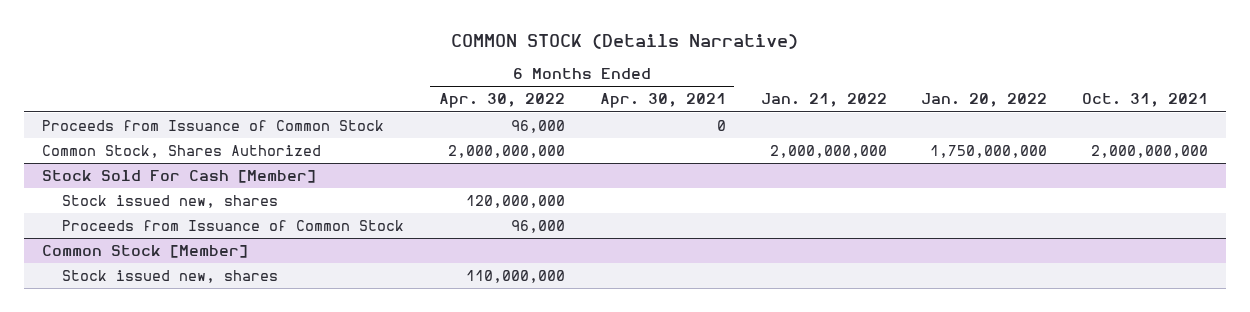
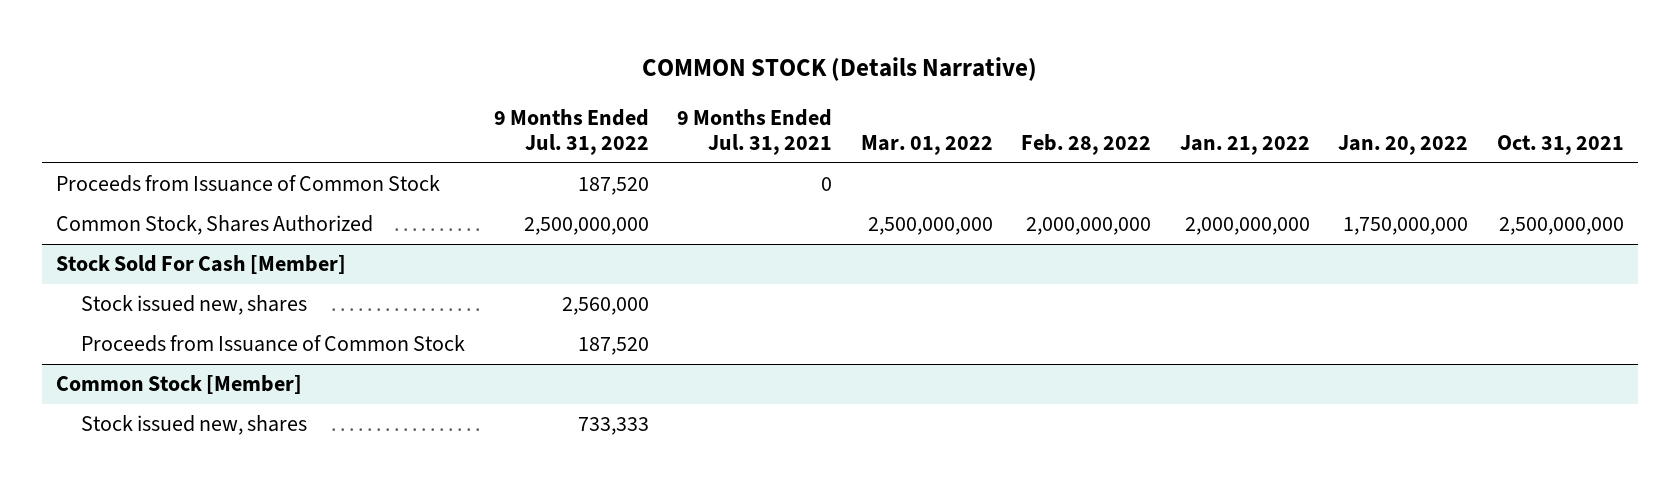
- | 6 Months Ended Apr. 30, 2022 | 6 Months Ended Apr. 30, 2021 | Jan. 21, 2022 | Jan. 20, 2022 | Oct. 31, 2021
+ | 9 Months Ended Jul. 31, 2022 | 9 Months Ended Jul. 31, 2021 | Mar. 01, 2022 | Feb. 28, 2022 | Jan. 21, 2022 | Jan. 20, 2022 | Oct. 31, 2021
- Common Stock, Shares Authorized | 2,000,000,000 | | 2,000,000,000 | 1,750,000,000 | 2,000,000,000
+ Common Stock, Shares Authorized | 2,500,000,000 | | 2,500,000,000 | 2,000,000,000 | 2,000,000,000 | 1,750,000,000 | 2,500,000,000

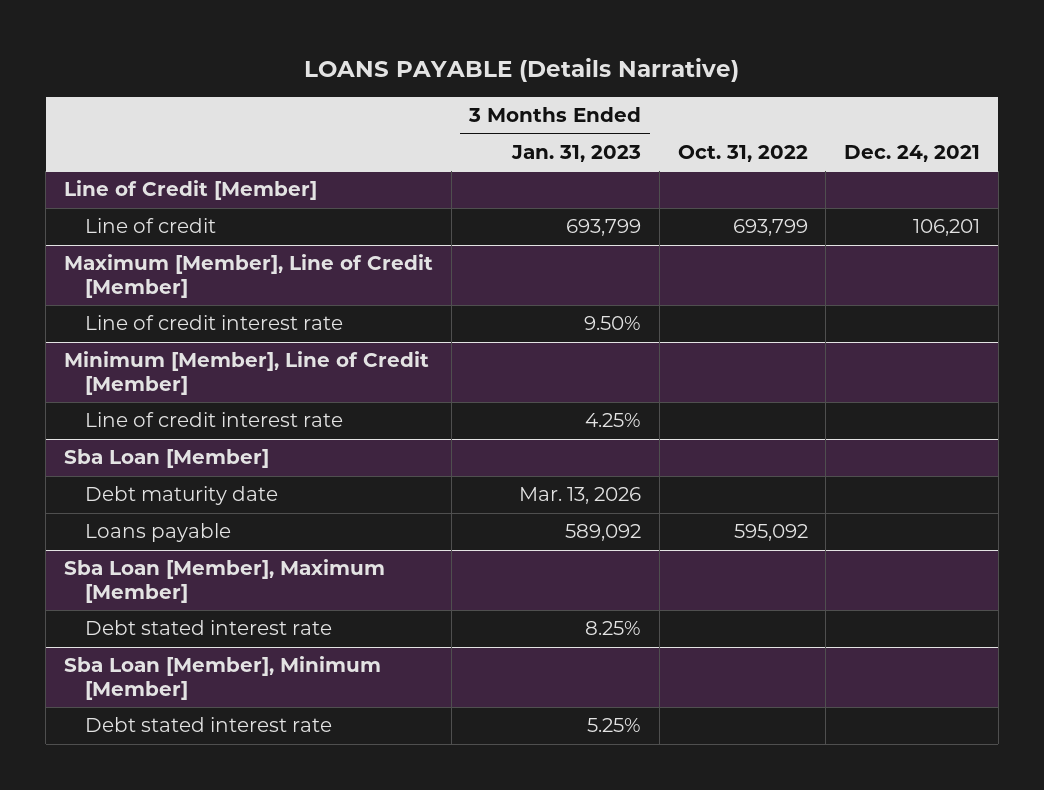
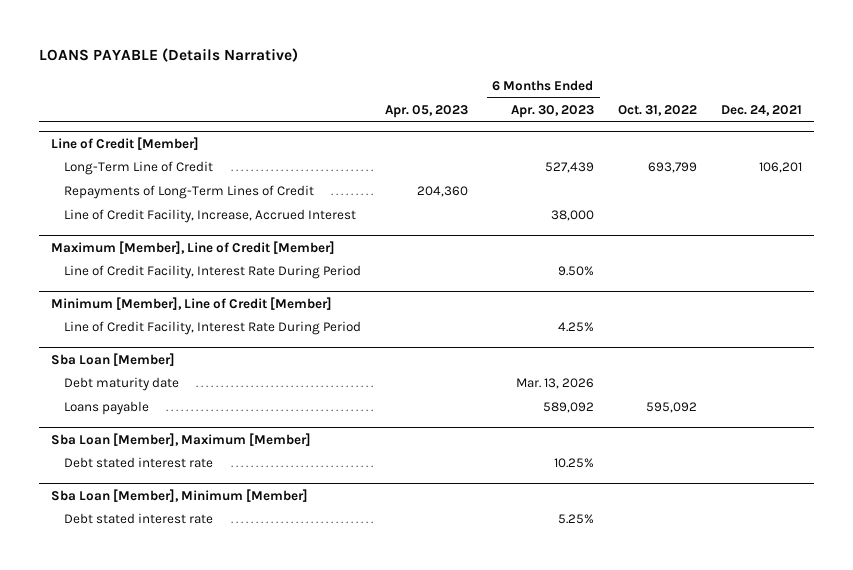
- | 3 Months Ended Jan. 31, 2023 | Oct. 31, 2022 | Dec. 24, 2021
+ | Apr. 05, 2023 | 6 Months Ended Apr. 30, 2023 | Oct. 31, 2022 | Dec. 24, 2021
@ Line of Credit [Member]
- Line of credit | 693,799 | 693,799 | 106,201
+ Long-Term Line of Credit | | 527,439 | 693,799 | 106,201
+ Repayments of Long-Term Lines of Credit | 204,360 | | |
+ Line of Credit Facility, Increase, Accrued Interest | | 38,000 | |
@ Maximum [Member], Line of Credit [Member]
- Line of credit interest rate | 9.50% | |
+ Line of Credit Facility, Interest Rate During Period | | 9.50% | |
@ Minimum [Member], Line of Credit [Member]
- Line of credit interest rate | 4.25% | |
+ Line of Credit Facility, Interest Rate During Period | | 4.25% | |

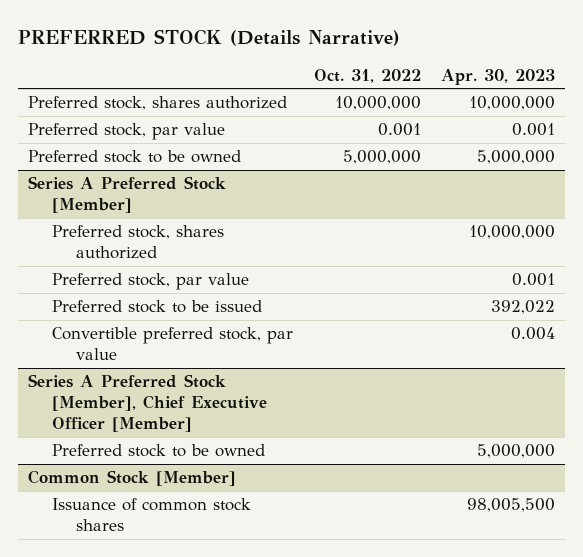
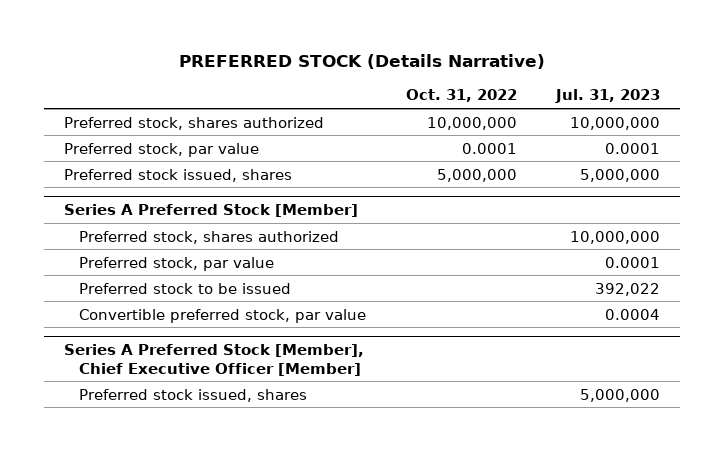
- | Oct. 31, 2022 | Apr. 30, 2023
+ | Oct. 31, 2022 | Jul. 31, 2023
- Preferred stock, par value | 0.001 | 0.001
- Preferred stock to be owned | 5,000,000 | 5,000,000
+ Preferred stock, par value | 0.0001 | 0.0001
+ Preferred stock issued, shares | 5,000,000 | 5,000,000
@ Series A Preferred Stock [Member], Chief Executive Officer [Member]
- Preferred stock to be owned | | 5,000,000
- Common Stock [Member]
- Issuance of common stock shares | | 98,005,500
@ Series A Preferred Stock [Member], Chief Executive Officer [Member]
+ Preferred stock issued, shares | | 5,000,000

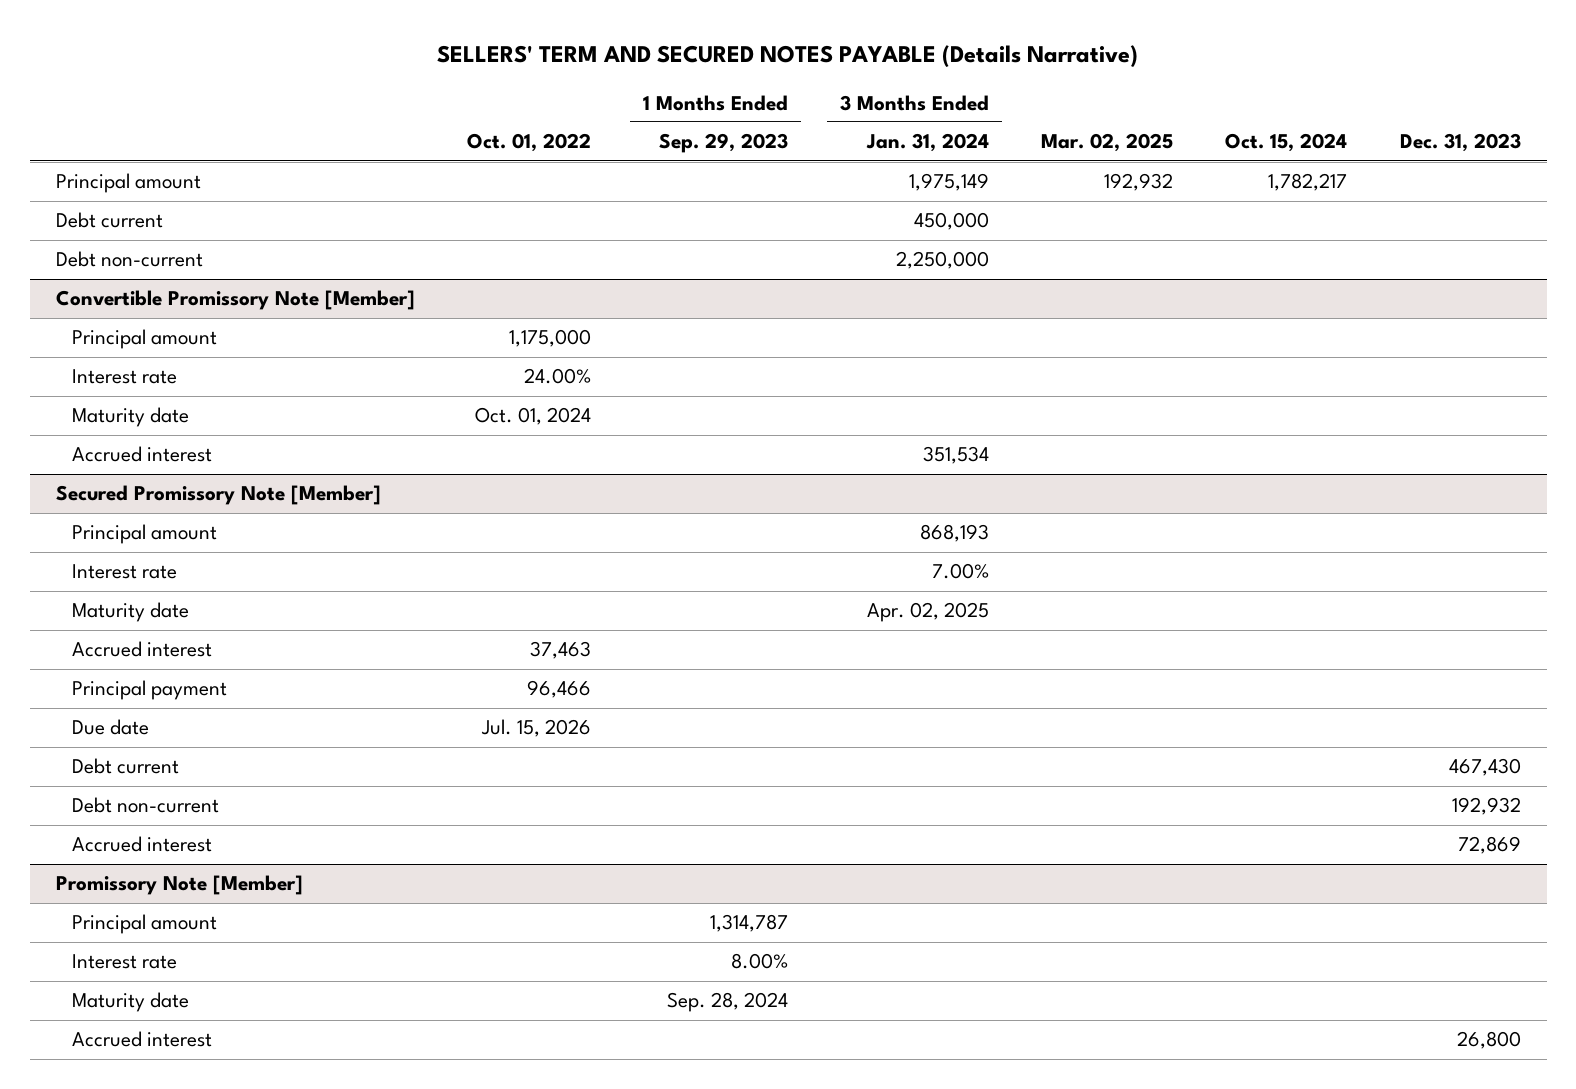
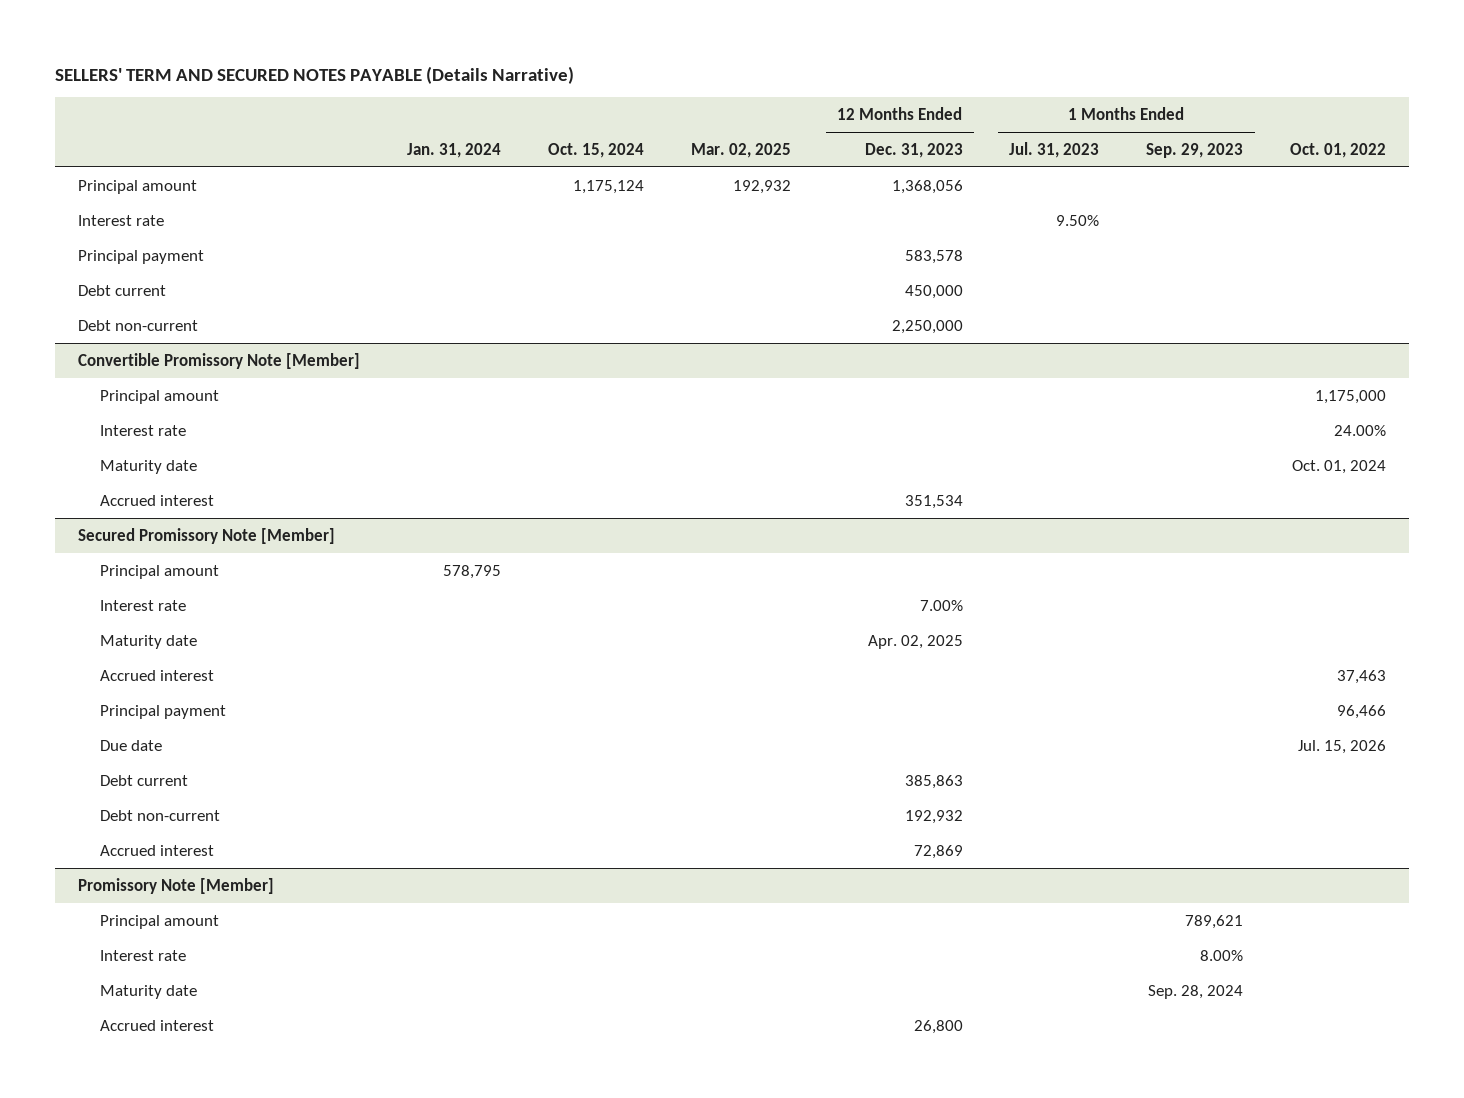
- | Oct. 01, 2022 | 1 Months Ended Sep. 29, 2023 | 3 Months Ended Jan. 31, 2024 | Mar. 02, 2025 | Oct. 15, 2024 | Dec. 31, 2023
+ | Jan. 31, 2024 | Oct. 15, 2024 | Mar. 02, 2025 | 12 Months Ended Dec. 31, 2023 | 1 Months Ended Jul. 31, 2023 | 1 Months Ended Sep. 29, 2023 | Oct. 01, 2022
- Principal amount | | | 1,975,149 | 192,932 | 1,782,217 |
+ Principal amount | | 1,175,124 | 192,932 | 1,368,056 | | |
+ Interest rate | | | | | 9.50% | |
+ Principal payment | | | | 583,578 | | |
@ Promissory Note [Member]
- Principal amount | | 1,314,787 | | | |
+ Principal amount | | | | | | 789,621 |

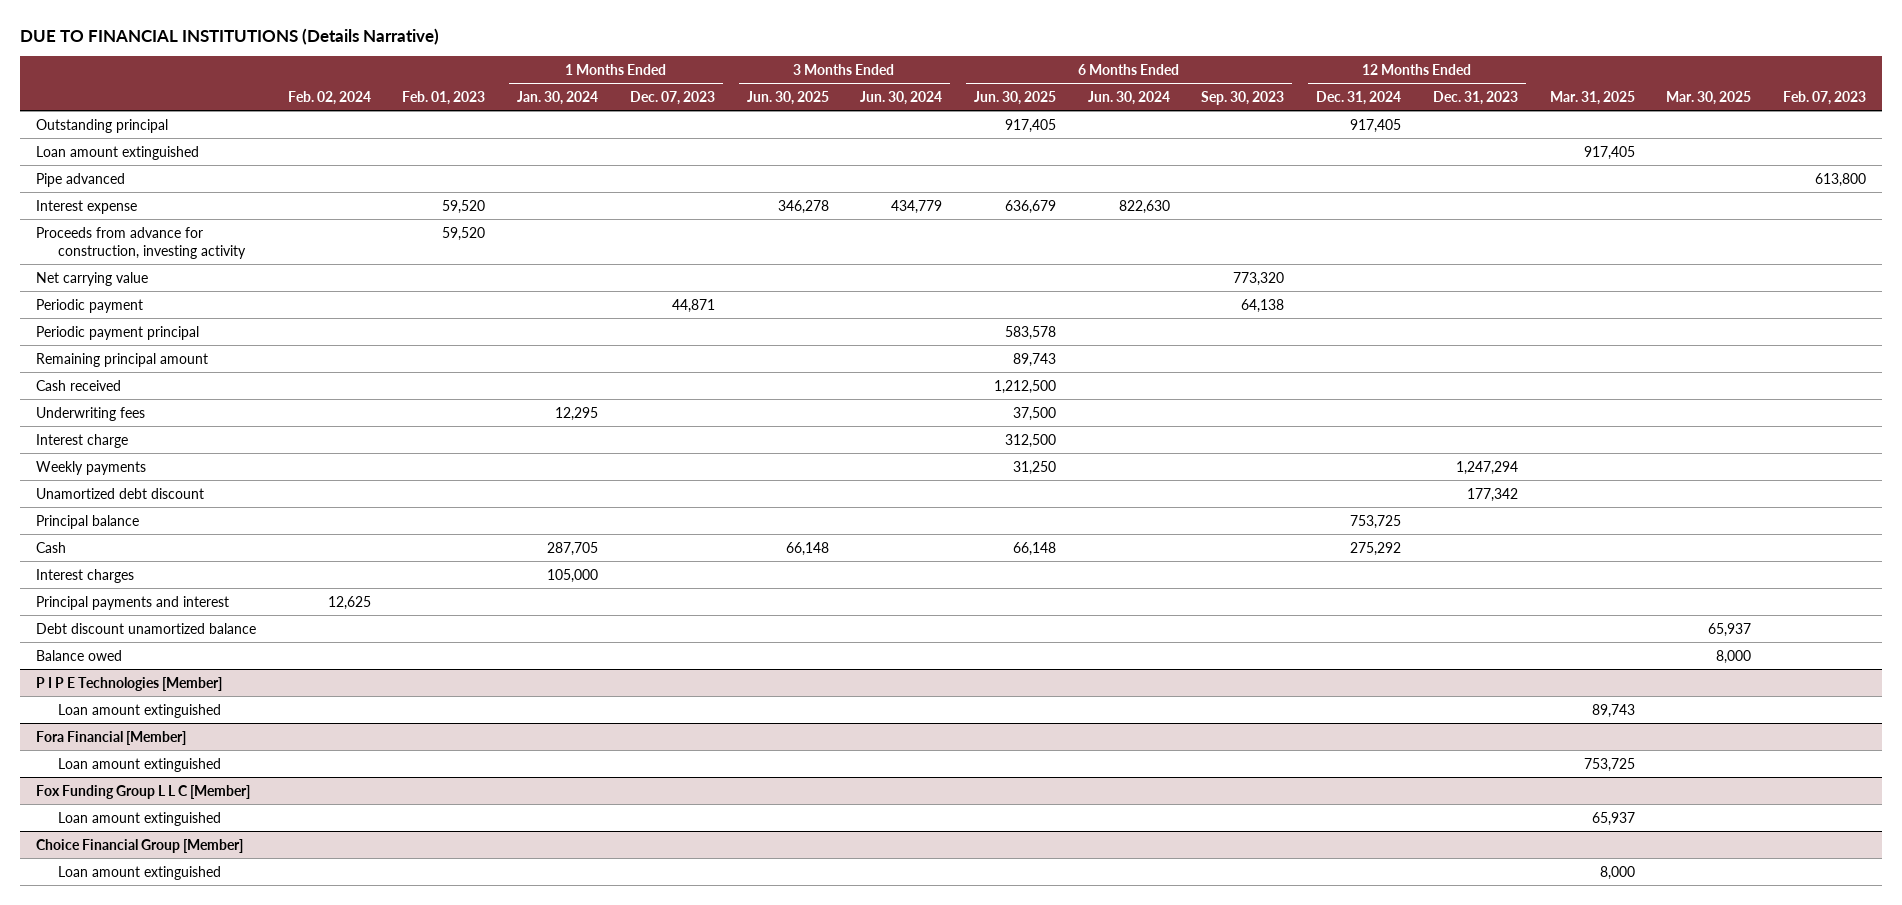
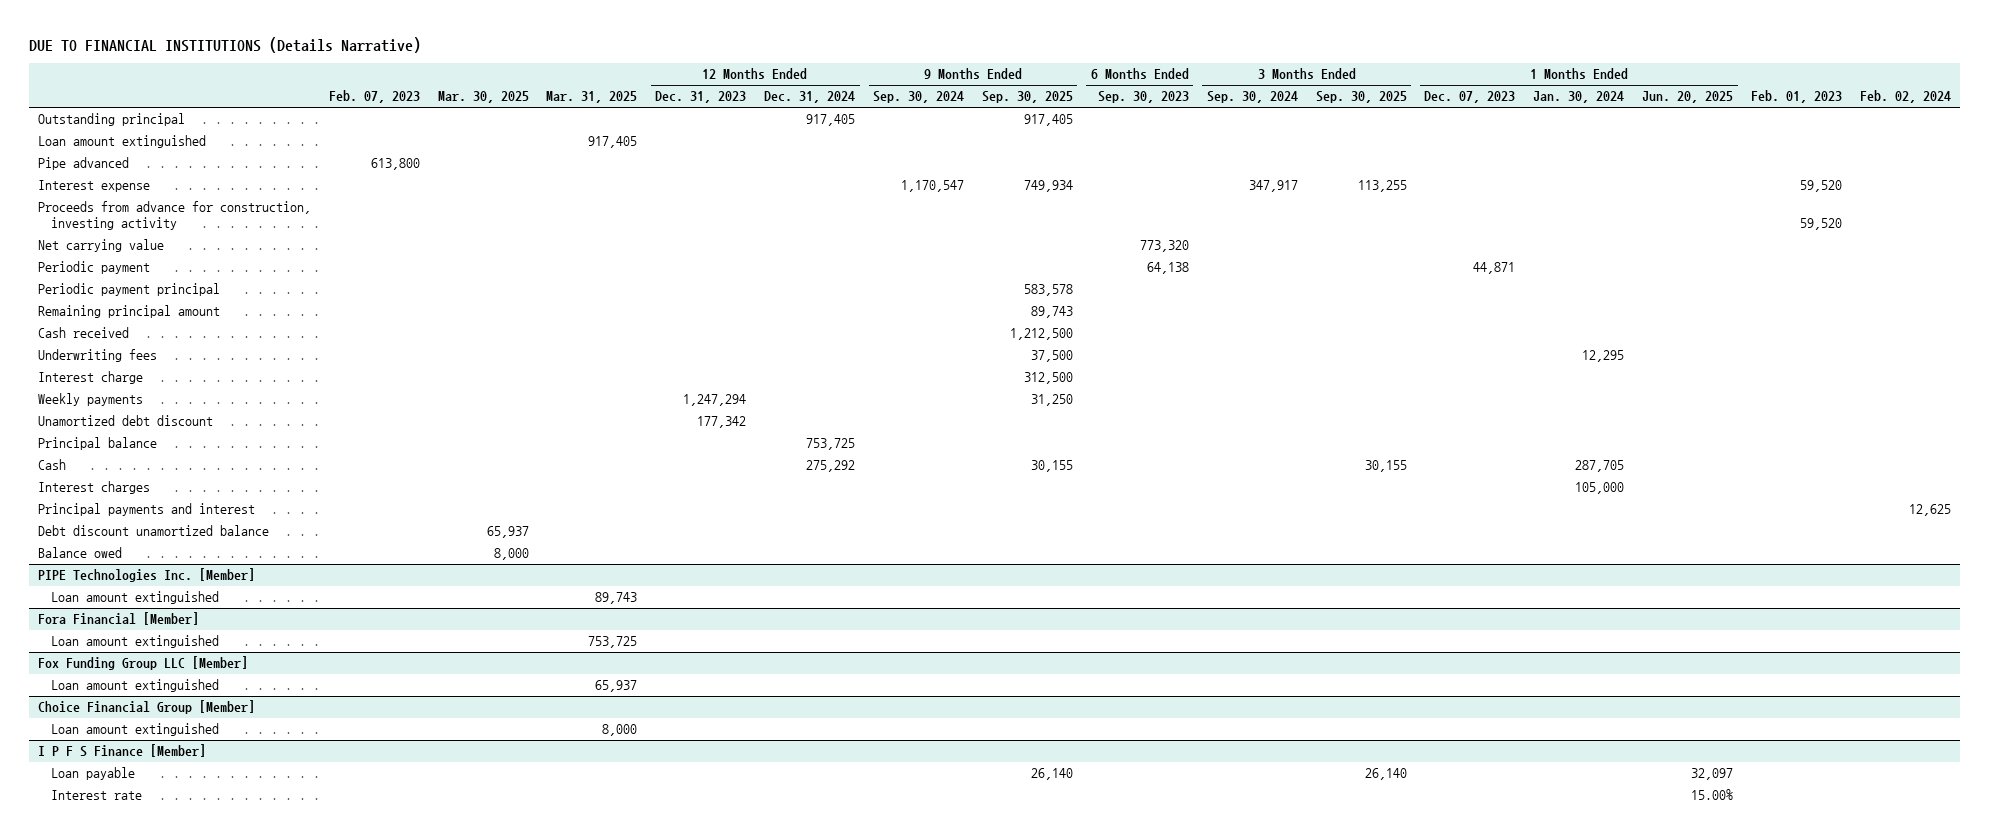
- | Feb. 02, 2024 | Feb. 01, 2023 | 1 Months Ended Jan. 30, 2024 | 1 Months Ended Dec. 07, 2023 | 3 Months Ended Jun. 30, 2025 | 3 Months Ended Jun. 30, 2024 | 6 Months Ended Jun. 30, 2025 | 6 Months Ended Jun. 30, 2024 | 6 Months Ended Sep. 30, 2023 | 12 Months Ended Dec. 31, 2024 | 12 Months Ended Dec. 31, 2023 | Mar. 31, 2025 | Mar. 30, 2025 | Feb. 07, 2023
+ | Feb. 07, 2023 | Mar. 30, 2025 | Mar. 31, 2025 | 12 Months Ended Dec. 31, 2023 | 12 Months Ended Dec. 31, 2024 | 9 Months Ended Sep. 30, 2024 | 9 Months Ended Sep. 30, 2025 | 6 Months Ended Sep. 30, 2023 | 3 Months Ended Sep. 30, 2024 | 3 Months Ended Sep. 30, 2025 | 1 Months Ended Dec. 07, 2023 | 1 Months Ended Jan. 30, 2024 | 1 Months Ended Jun. 20, 2025 | Feb. 01, 2023 | Feb. 02, 2024
- P I P E Technologies [Member]
+ PIPE Technologies Inc. [Member]
- Fox Funding Group L L C [Member]
+ Fox Funding Group LLC [Member]
+ I P F S Finance [Member]
+ Loan payable | | | | | | | 26,140 | | | 26,140 | | | 32,097 | |
+ Interest rate | | | | | | | | | | | | | 15.00% | |

